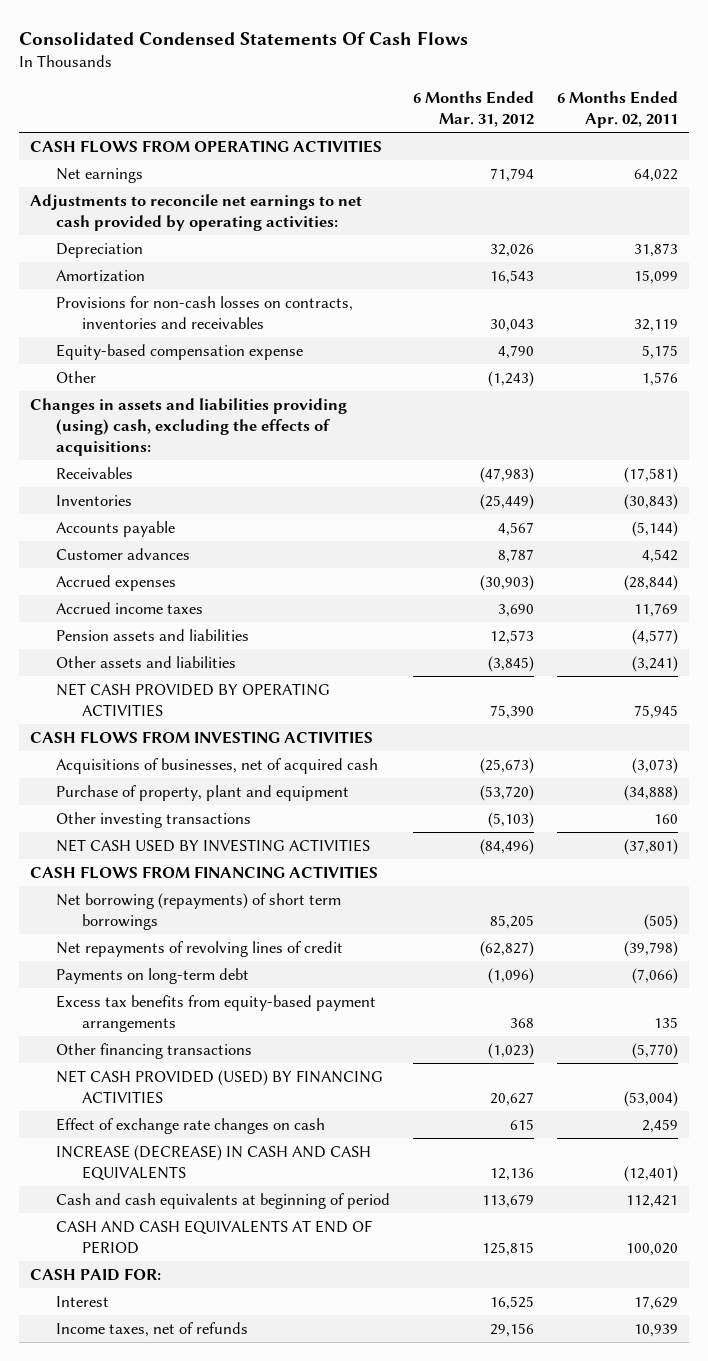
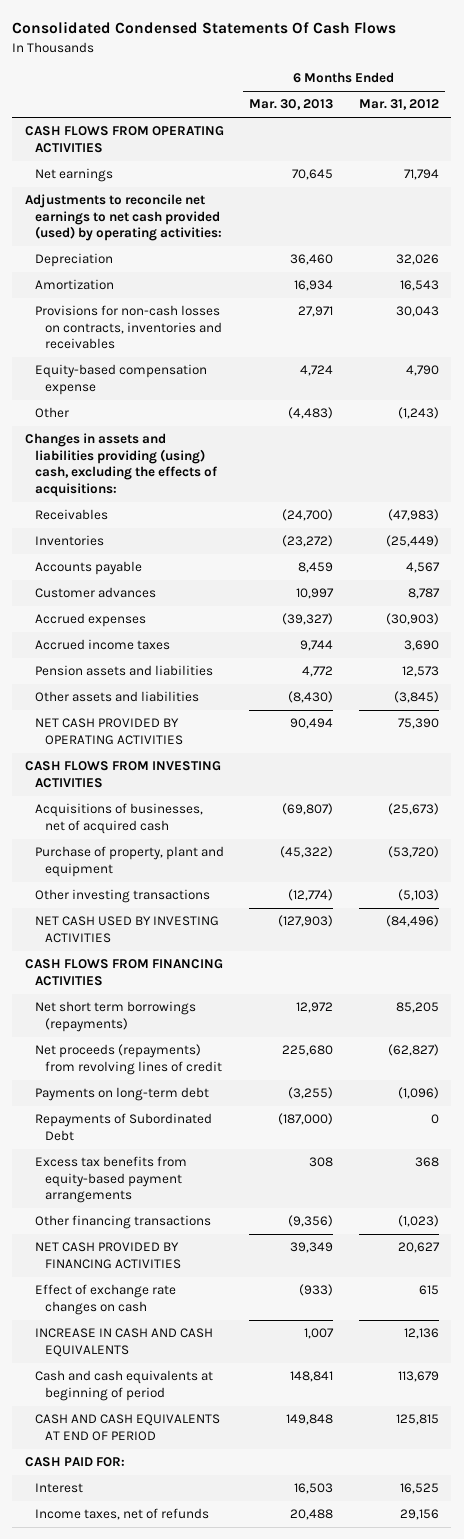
- | 6 Months Ended Mar. 31, 2012 | 6 Months Ended Apr. 02, 2011
+ | 6 Months Ended Mar. 30, 2013 | 6 Months Ended Mar. 31, 2012
- Adjustments to reconcile net earnings to net cash provided by operating activities:
+ Adjustments to reconcile net earnings to net cash provided (used) by operating activities:
- Net borrowing (repayments) of short term borrowings | 85,205 | (505)
- Net repayments of revolving lines of credit | (62,827) | (39,798)
+ Net short term borrowings (repayments) | 12,972 | 85,205
+ Net proceeds (repayments) from revolving lines of credit | 225,680 | (62,827)
+ Repayments of Subordinated Debt | (187,000) | 0
- NET CASH PROVIDED (USED) BY FINANCING ACTIVITIES | 20,627 | (53,004)
+ NET CASH PROVIDED BY FINANCING ACTIVITIES | 39,349 | 20,627
- INCREASE (DECREASE) IN CASH AND CASH EQUIVALENTS | 12,136 | (12,401)
+ INCREASE IN CASH AND CASH EQUIVALENTS | 1,007 | 12,136

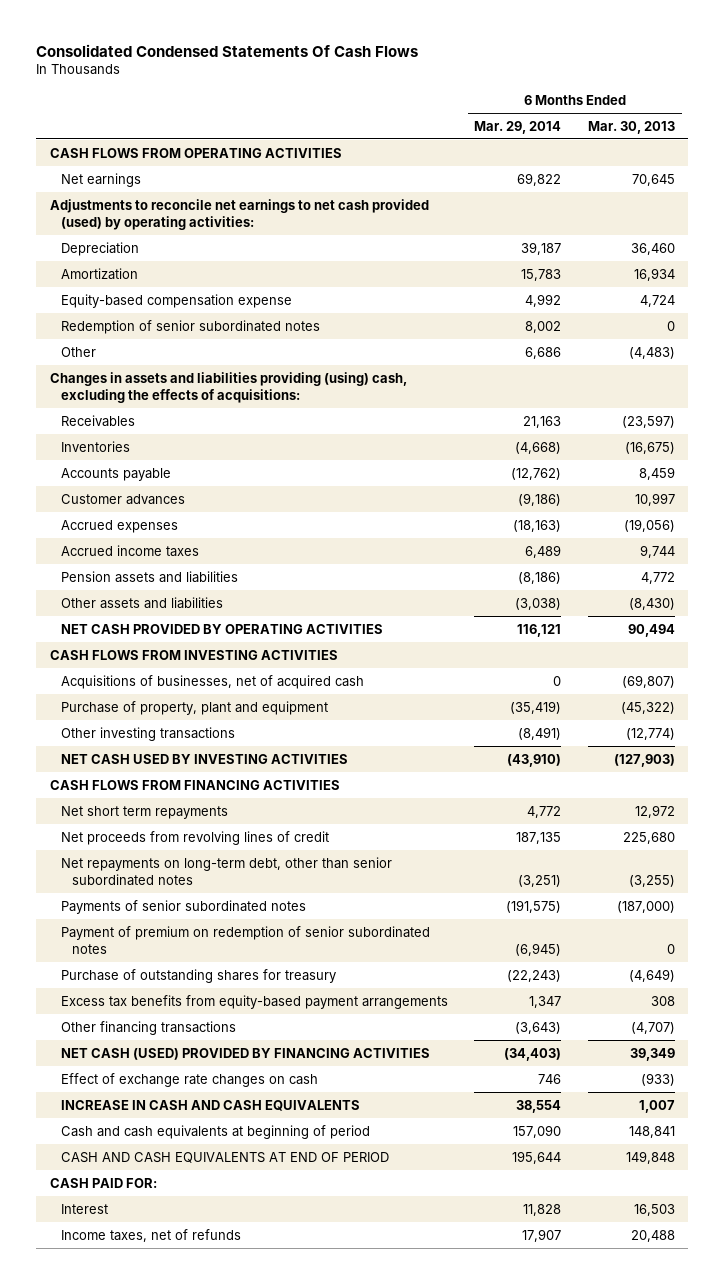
- | 6 Months Ended Mar. 30, 2013 | 6 Months Ended Mar. 31, 2012
+ | 6 Months Ended Mar. 29, 2014 | 6 Months Ended Mar. 30, 2013
- Provisions for non-cash losses on contracts, inventories and receivables | 27,971 | 30,043
+ Redemption of senior subordinated notes | 8,002 | 0
- Receivables | (24,700) | (47,983)
- Inventories | (23,272) | (25,449)
+ Receivables | 21,163 | (23,597)
+ Inventories | (4,668) | (16,675)
- Accrued expenses | (39,327) | (30,903)
+ Accrued expenses | (18,163) | (19,056)
- Net short term borrowings (repayments) | 12,972 | 85,205
- Net proceeds (repayments) from revolving lines of credit | 225,680 | (62,827)
- Payments on long-term debt | (3,255) | (1,096)
- Repayments of Subordinated Debt | (187,000) | 0
+ Net short term repayments | 4,772 | 12,972
+ Net proceeds from revolving lines of credit | 187,135 | 225,680
+ Net repayments on long-term debt, other than senior subordinated notes | (3,251) | (3,255)
+ Payments of senior subordinated notes | (191,575) | (187,000)
+ Payment of premium on redemption of senior subordinated notes | (6,945) | 0
+ Purchase of outstanding shares for treasury | (22,243) | (4,649)
- Other financing transactions | (9,356) | (1,023)
- NET CASH PROVIDED BY FINANCING ACTIVITIES | 39,349 | 20,627
+ Other financing transactions | (3,643) | (4,707)
+ NET CASH (USED) PROVIDED BY FINANCING ACTIVITIES | (34,403) | 39,349

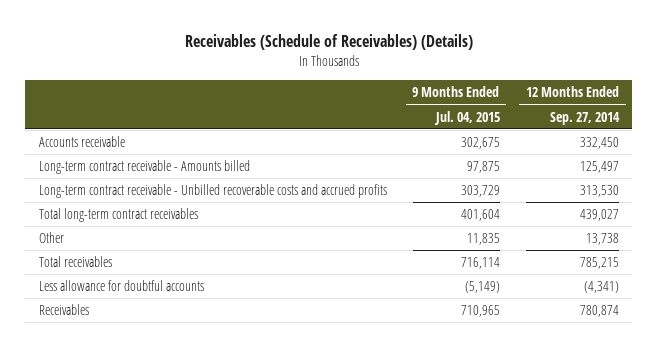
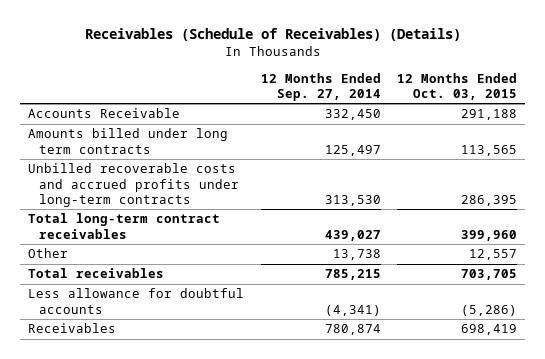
- | 9 Months Ended Jul. 04, 2015 | 12 Months Ended Sep. 27, 2014
+ | 12 Months Ended Sep. 27, 2014 | 12 Months Ended Oct. 03, 2015
- Accounts receivable | 302,675 | 332,450
- Long-term contract receivable - Amounts billed | 97,875 | 125,497
- Long-term contract receivable - Unbilled recoverable costs and accrued profits | 303,729 | 313,530
+ Accounts Receivable | 332,450 | 291,188
+ Amounts billed under long term contracts | 125,497 | 113,565
+ Unbilled recoverable costs and accrued profits under long-term contracts | 313,530 | 286,395

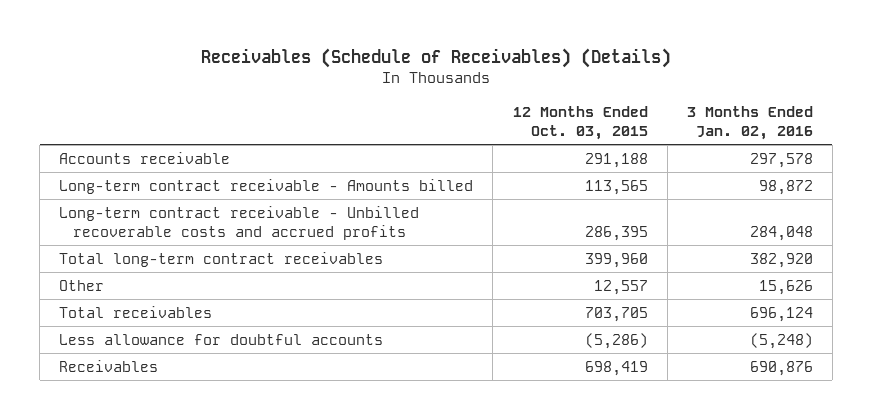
- | 12 Months Ended Sep. 27, 2014 | 12 Months Ended Oct. 03, 2015
+ | 12 Months Ended Oct. 03, 2015 | 3 Months Ended Jan. 02, 2016
- Accounts Receivable | 332,450 | 291,188
- Amounts billed under long term contracts | 125,497 | 113,565
- Unbilled recoverable costs and accrued profits under long-term contracts | 313,530 | 286,395
+ Accounts receivable | 291,188 | 297,578
+ Long-term contract receivable - Amounts billed | 113,565 | 98,872
+ Long-term contract receivable - Unbilled recoverable costs and accrued profits | 286,395 | 284,048

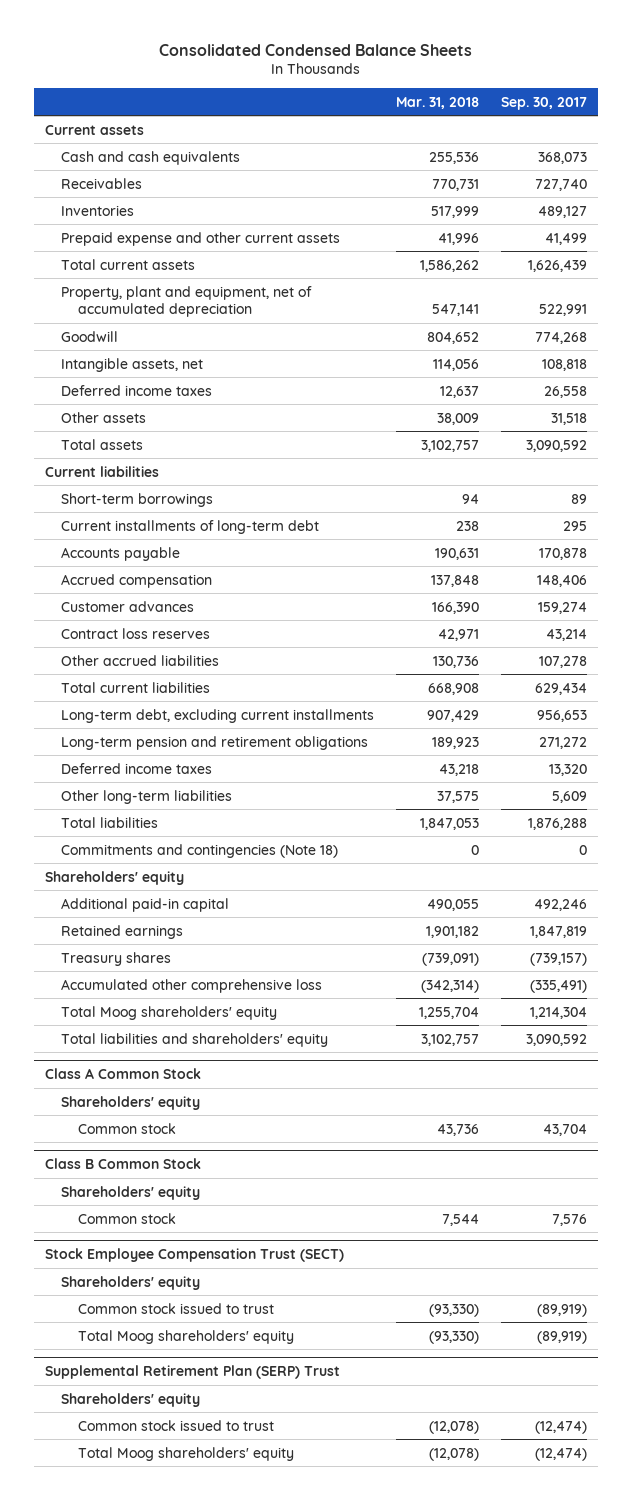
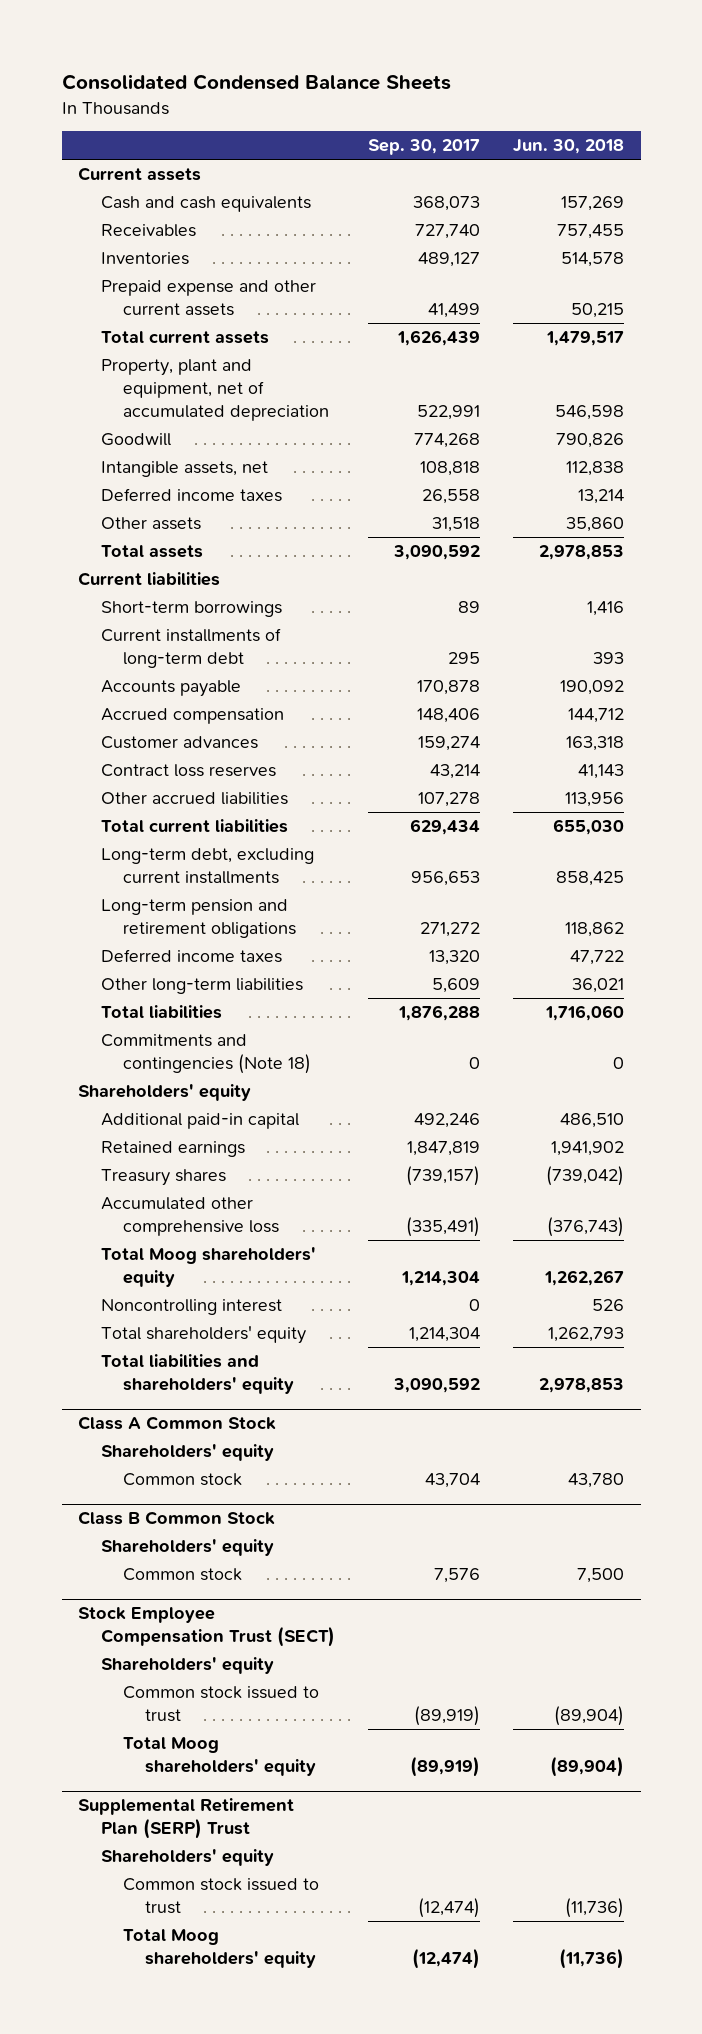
- | Mar. 31, 2018 | Sep. 30, 2017
+ | Sep. 30, 2017 | Jun. 30, 2018
+ Noncontrolling interest | 0 | 526
+ Total shareholders' equity | 1,214,304 | 1,262,793

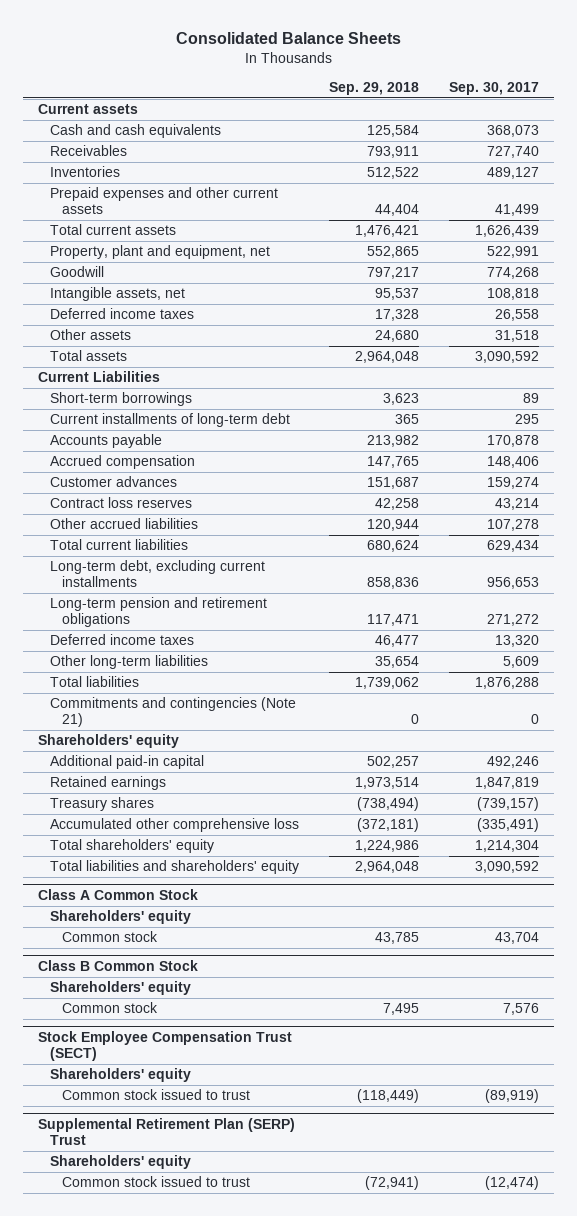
- Consolidated Condensed Balance Sheets
+ Consolidated Balance Sheets
- | Sep. 30, 2017 | Jun. 30, 2018
+ | Sep. 29, 2018 | Sep. 30, 2017
- Prepaid expense and other current assets | 41,499 | 50,215
+ Prepaid expenses and other current assets | 44,404 | 41,499
- Property, plant and equipment, net of accumulated depreciation | 522,991 | 546,598
+ Property, plant and equipment, net | 552,865 | 522,991
- Current liabilities
+ Current Liabilities
- Commitments and contingencies (Note 18) | 0 | 0
+ Commitments and contingencies (Note 21) | 0 | 0
- Total Moog shareholders' equity | 1,214,304 | 1,262,267
- Noncontrolling interest | 0 | 526
@ Stock Employee Compensation Trust (SECT)
- Total Moog shareholders' equity | (89,919) | (89,904)
@ Supplemental Retirement Plan (SERP) Trust
- Total Moog shareholders' equity | (12,474) | (11,736)

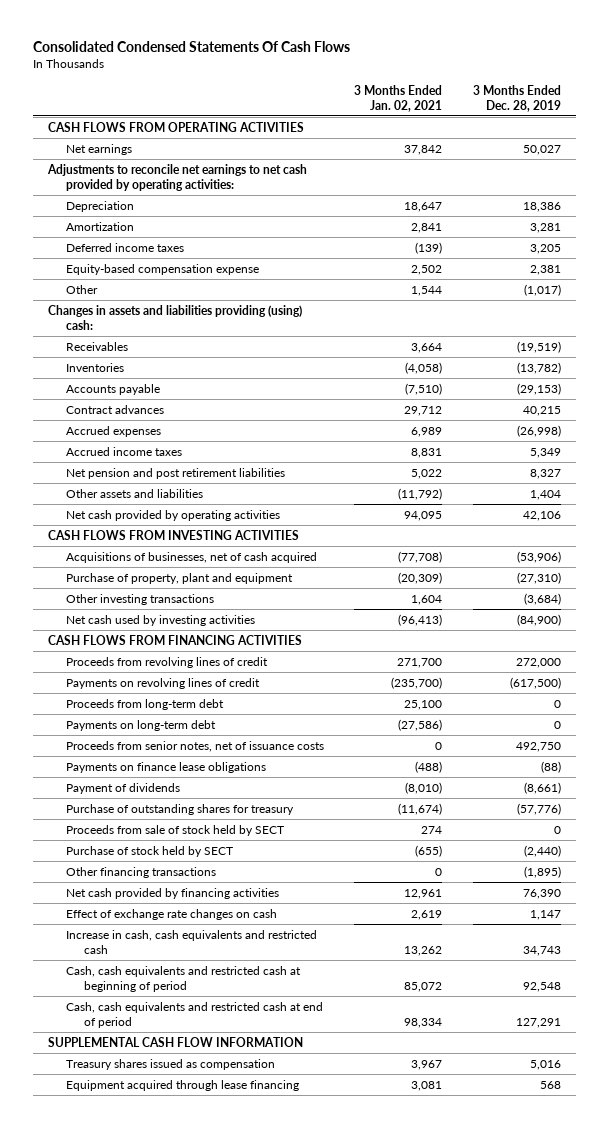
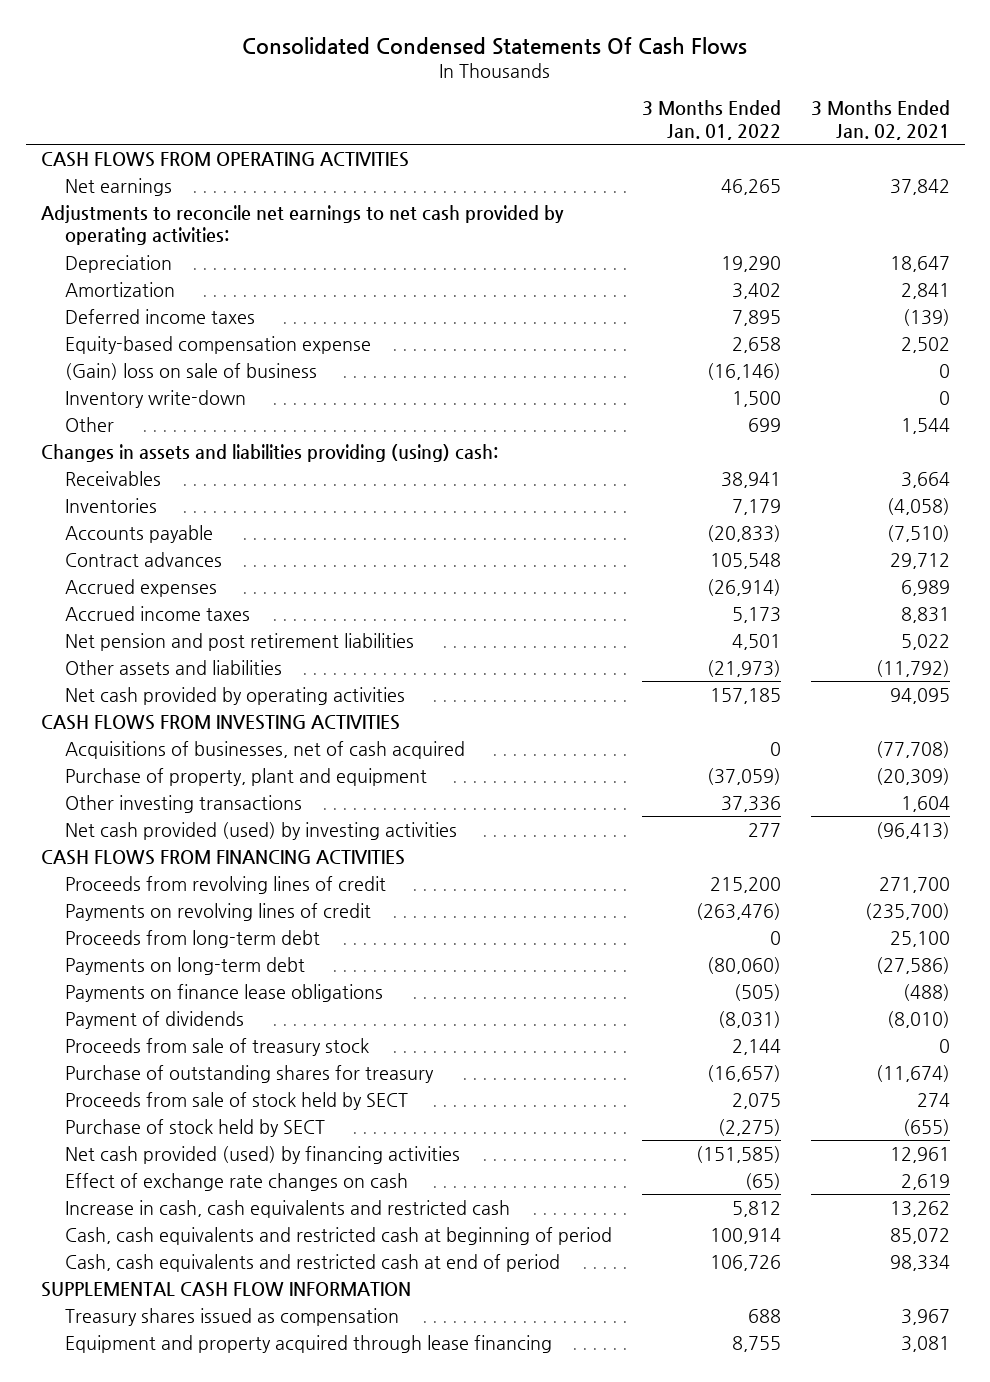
- | 3 Months Ended Jan. 02, 2021 | 3 Months Ended Dec. 28, 2019
+ | 3 Months Ended Jan. 01, 2022 | 3 Months Ended Jan. 02, 2021
+ (Gain) loss on sale of business | (16,146) | 0
+ Inventory write-down | 1,500 | 0
- Net cash used by investing activities | (96,413) | (84,900)
+ Net cash provided (used) by investing activities | 277 | (96,413)
- Proceeds from senior notes, net of issuance costs | 0 | 492,750
+ Proceeds from sale of treasury stock | 2,144 | 0
- Other financing transactions | 0 | (1,895)
- Net cash provided by financing activities | 12,961 | 76,390
+ Net cash provided (used) by financing activities | (151,585) | 12,961
- Equipment acquired through lease financing | 3,081 | 568
+ Equipment and property acquired through lease financing | 8,755 | 3,081

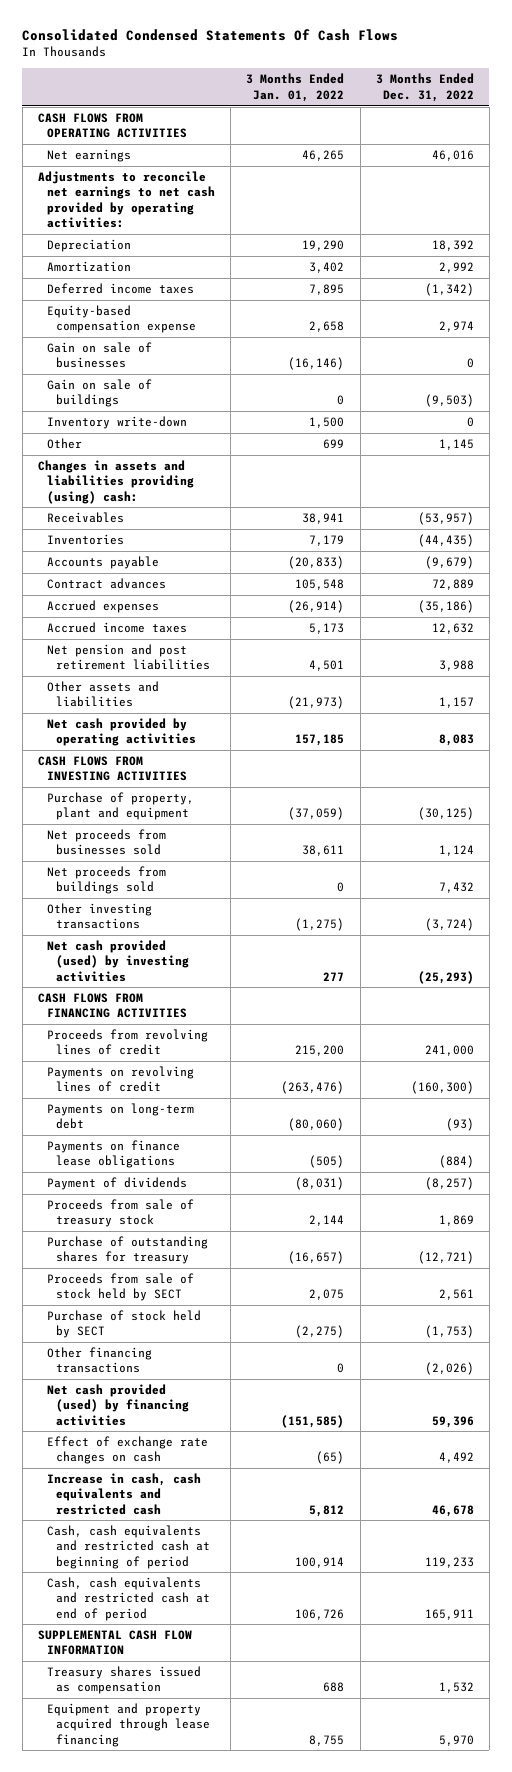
- | 3 Months Ended Jan. 01, 2022 | 3 Months Ended Jan. 02, 2021
+ | 3 Months Ended Jan. 01, 2022 | 3 Months Ended Dec. 31, 2022
- (Gain) loss on sale of business | (16,146) | 0
+ Gain on sale of businesses | (16,146) | 0
+ Gain on sale of buildings | 0 | (9,503)
- Acquisitions of businesses, net of cash acquired | 0 | (77,708)
- Other investing transactions | 37,336 | 1,604
+ Net proceeds from businesses sold | 38,611 | 1,124
+ Net proceeds from buildings sold | 0 | 7,432
+ Other investing transactions | (1,275) | (3,724)
- Proceeds from long-term debt | 0 | 25,100
+ Other financing transactions | 0 | (2,026)

